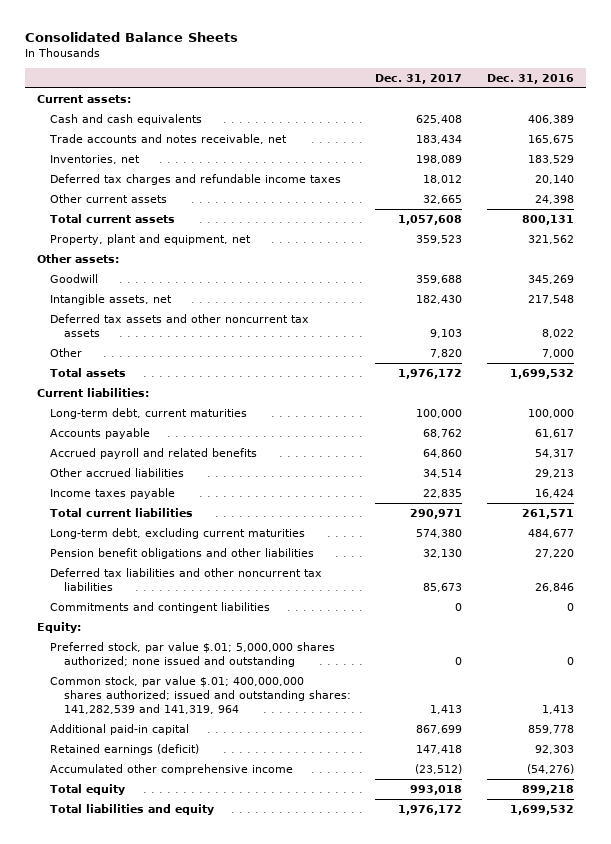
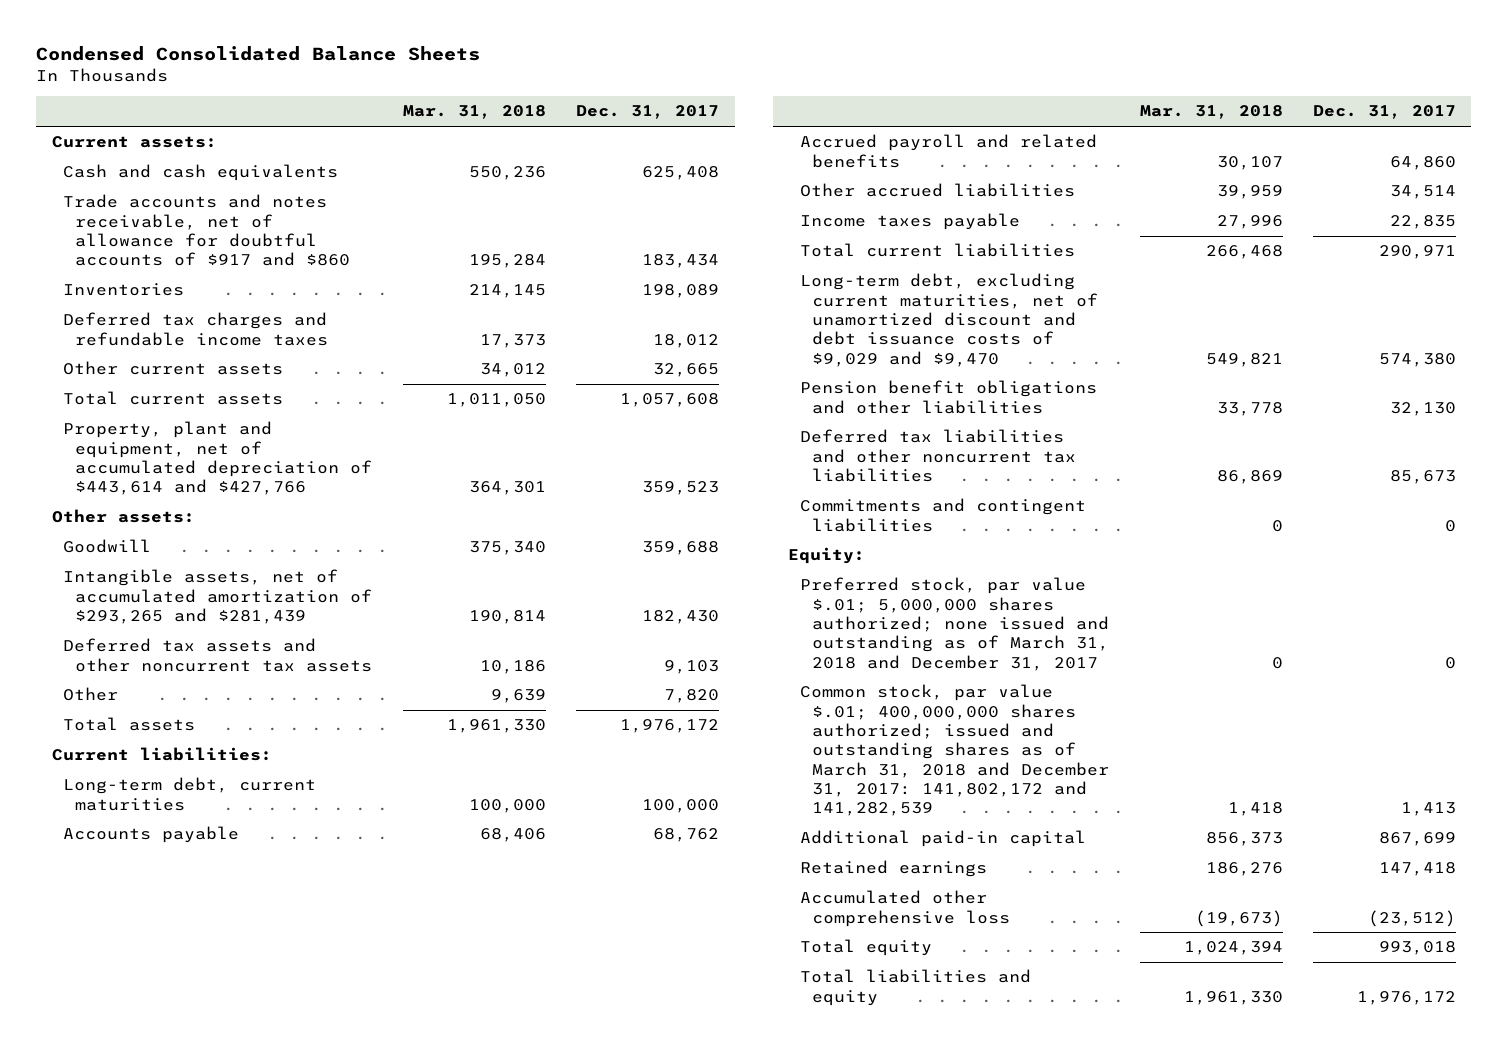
- Consolidated Balance Sheets
+ Condensed Consolidated Balance Sheets
- | Dec. 31, 2017 | Dec. 31, 2016
+ | Mar. 31, 2018 | Dec. 31, 2017
- Trade accounts and notes receivable, net | 183,434 | 165,675
- Inventories, net | 198,089 | 183,529
+ Trade accounts and notes receivable, net of allowance for doubtful accounts of $917 and $860 | 195,284 | 183,434
+ Inventories | 214,145 | 198,089
- Property, plant and equipment, net | 359,523 | 321,562
+ Property, plant and equipment, net of accumulated depreciation of $443,614 and $427,766 | 364,301 | 359,523
- Intangible assets, net | 182,430 | 217,548
+ Intangible assets, net of accumulated amortization of $293,265 and $281,439 | 190,814 | 182,430
- Long-term debt, excluding current maturities | 574,380 | 484,677
+ Long-term debt, excluding current maturities, net of unamortized discount and debt issuance costs of $9,029 and $9,470 | 549,821 | 574,380
- Preferred stock, par value $.01; 5,000,000 shares authorized; none issued and outstanding | 0 | 0
- Common stock, par value $.01; 400,000,000 shares authorized; issued and outstanding shares: 141,282,539 and 141,319, 964 | 1,413 | 1,413
+ Preferred stock, par value $.01; 5,000,000 shares authorized; none issued and outstanding as of March 31, 2018 and December 31, 2017 | 0 | 0
+ Common stock, par value $.01; 400,000,000 shares authorized; issued and outstanding shares as of March 31, 2018 and December 31, 2017: 141,802,172 and 141,282,539 | 1,418 | 1,413
- Retained earnings (deficit) | 147,418 | 92,303
- Accumulated other comprehensive income | (23,512) | (54,276)
+ Retained earnings | 186,276 | 147,418
+ Accumulated other comprehensive loss | (19,673) | (23,512)

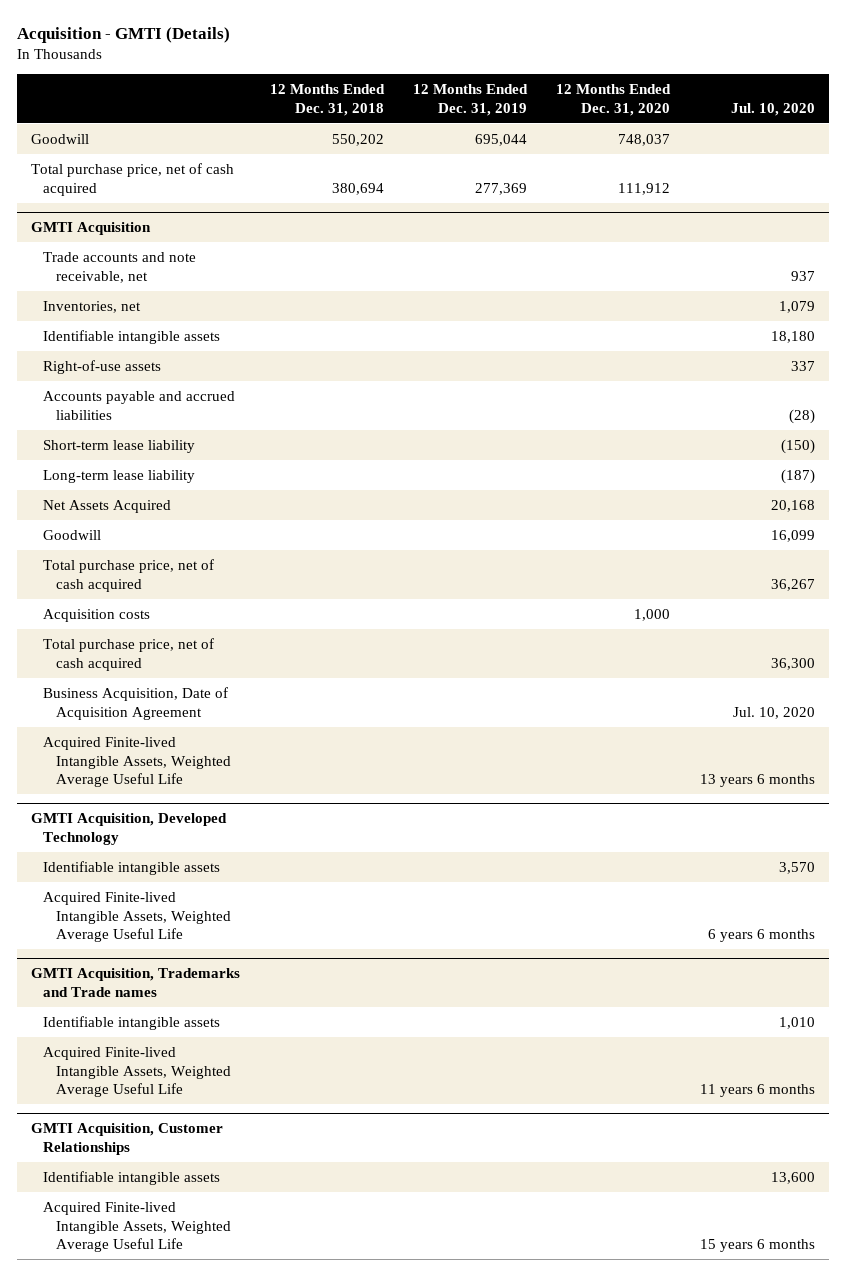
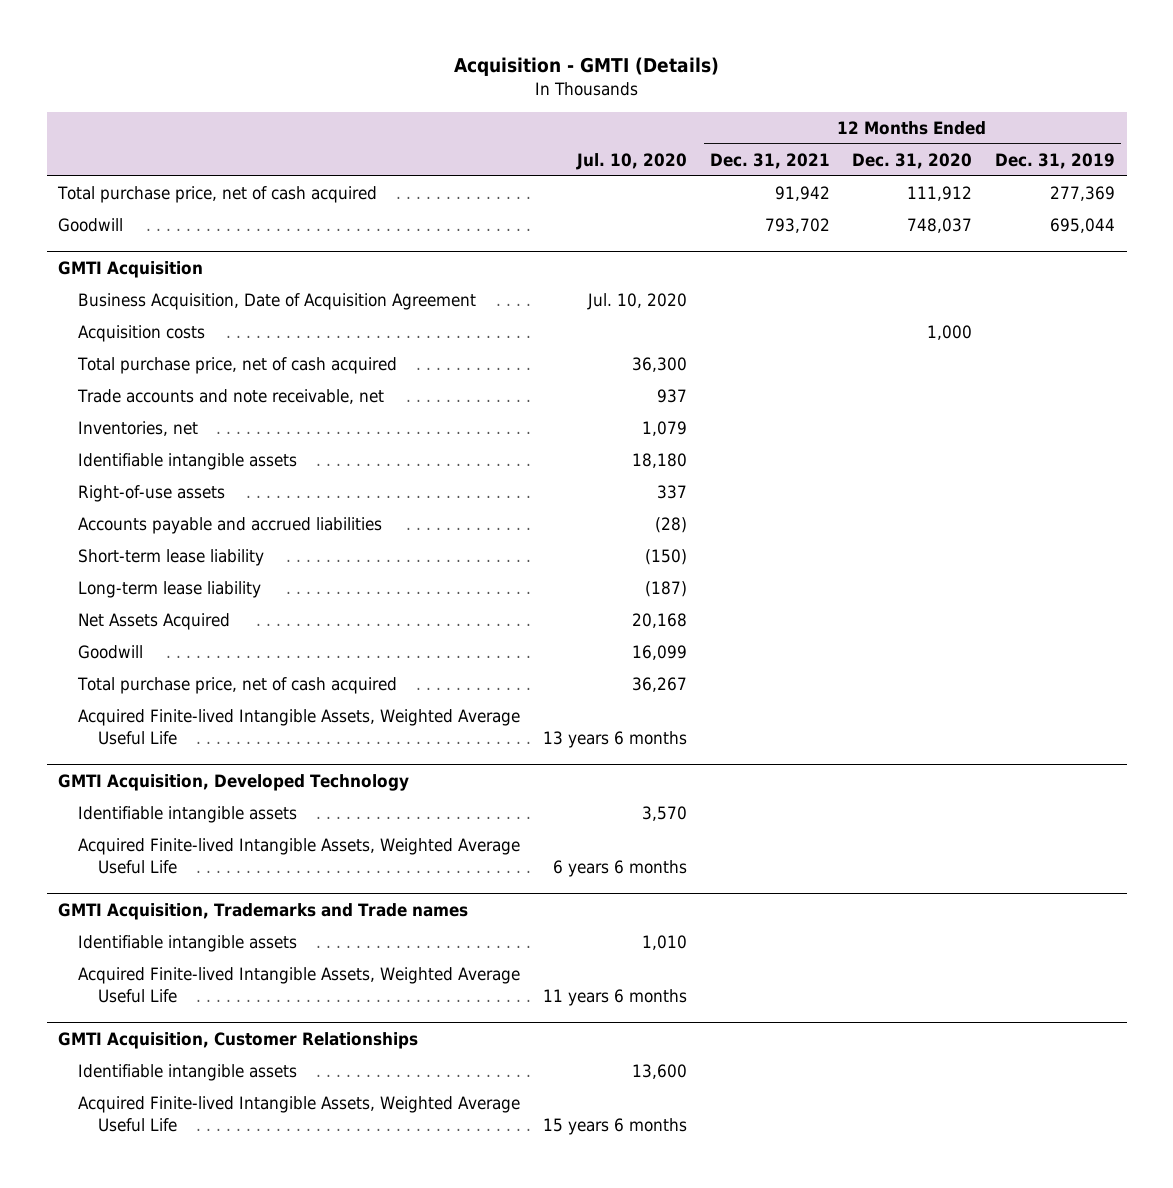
- | 12 Months Ended Dec. 31, 2018 | 12 Months Ended Dec. 31, 2019 | 12 Months Ended Dec. 31, 2020 | Jul. 10, 2020
+ | Jul. 10, 2020 | 12 Months Ended Dec. 31, 2021 | 12 Months Ended Dec. 31, 2020 | 12 Months Ended Dec. 31, 2019
moved down: Goodwill | | 793,702 | 748,037 | 695,044
@ GMTI Acquisition
moved up: Business Acquisition, Date of Acquisition Agreement | Jul. 10, 2020 | | |
moved up: Acquisition costs | | | 1,000 |
moved up: Total purchase price, net of cash acquired | 36,300 | | |

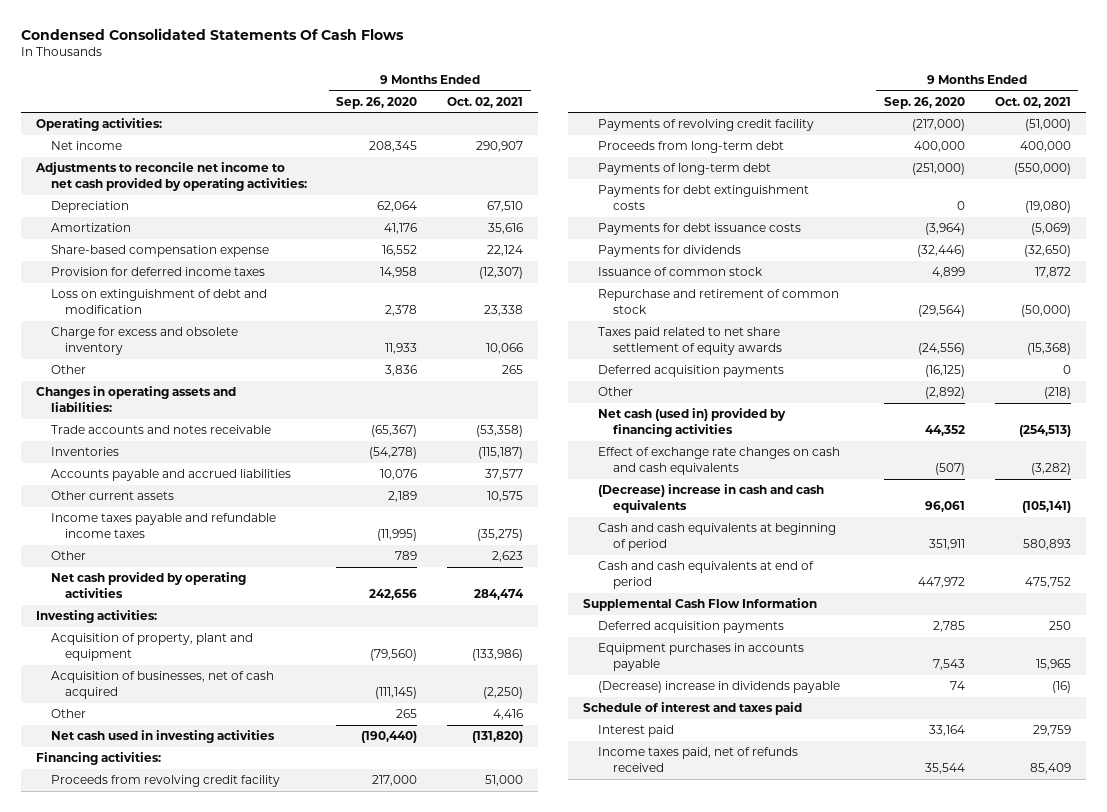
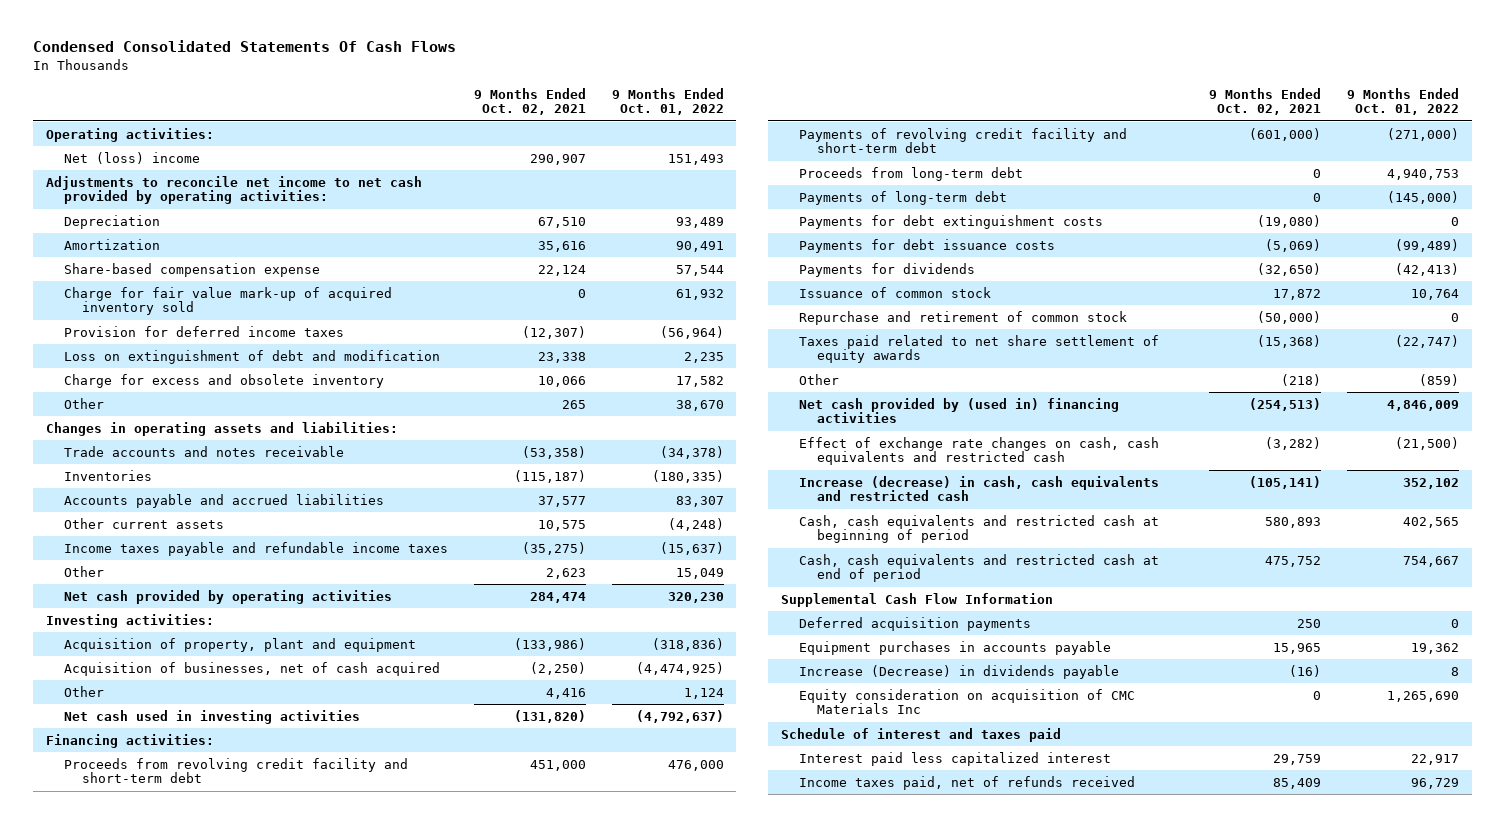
- | 9 Months Ended Sep. 26, 2020 | 9 Months Ended Oct. 02, 2021
+ | 9 Months Ended Oct. 02, 2021 | 9 Months Ended Oct. 01, 2022
- Net income | 208,345 | 290,907
+ Net (loss) income | 290,907 | 151,493
+ Charge for fair value mark-up of acquired inventory sold | 0 | 61,932
- Proceeds from revolving credit facility | 217,000 | 51,000
- Payments of revolving credit facility | (217,000) | (51,000)
- Proceeds from long-term debt | 400,000 | 400,000
- Payments of long-term debt | (251,000) | (550,000)
+ Proceeds from revolving credit facility and short-term debt | 451,000 | 476,000
+ Payments of revolving credit facility and short-term debt | (601,000) | (271,000)
+ Proceeds from long-term debt | 0 | 4,940,753
+ Payments of long-term debt | 0 | (145,000)
- Deferred acquisition payments | (16,125) | 0
- Net cash (used in) provided by financing activities | 44,352 | (254,513)
- Effect of exchange rate changes on cash and cash equivalents | (507) | (3,282)
- (Decrease) increase in cash and cash equivalents | 96,061 | (105,141)
- Cash and cash equivalents at beginning of period | 351,911 | 580,893
- Cash and cash equivalents at end of period | 447,972 | 475,752
+ Net cash provided by (used in) financing activities | (254,513) | 4,846,009
+ Effect of exchange rate changes on cash, cash equivalents and restricted cash | (3,282) | (21,500)
+ Increase (decrease) in cash, cash equivalents and restricted cash | (105,141) | 352,102
+ Cash, cash equivalents and restricted cash at beginning of period | 580,893 | 402,565
+ Cash, cash equivalents and restricted cash at end of period | 475,752 | 754,667
- (Decrease) increase in dividends payable | 74 | (16)
+ Increase (Decrease) in dividends payable | (16) | 8
+ Equity consideration on acquisition of CMC Materials Inc | 0 | 1,265,690
- Interest paid | 33,164 | 29,759
+ Interest paid less capitalized interest | 29,759 | 22,917

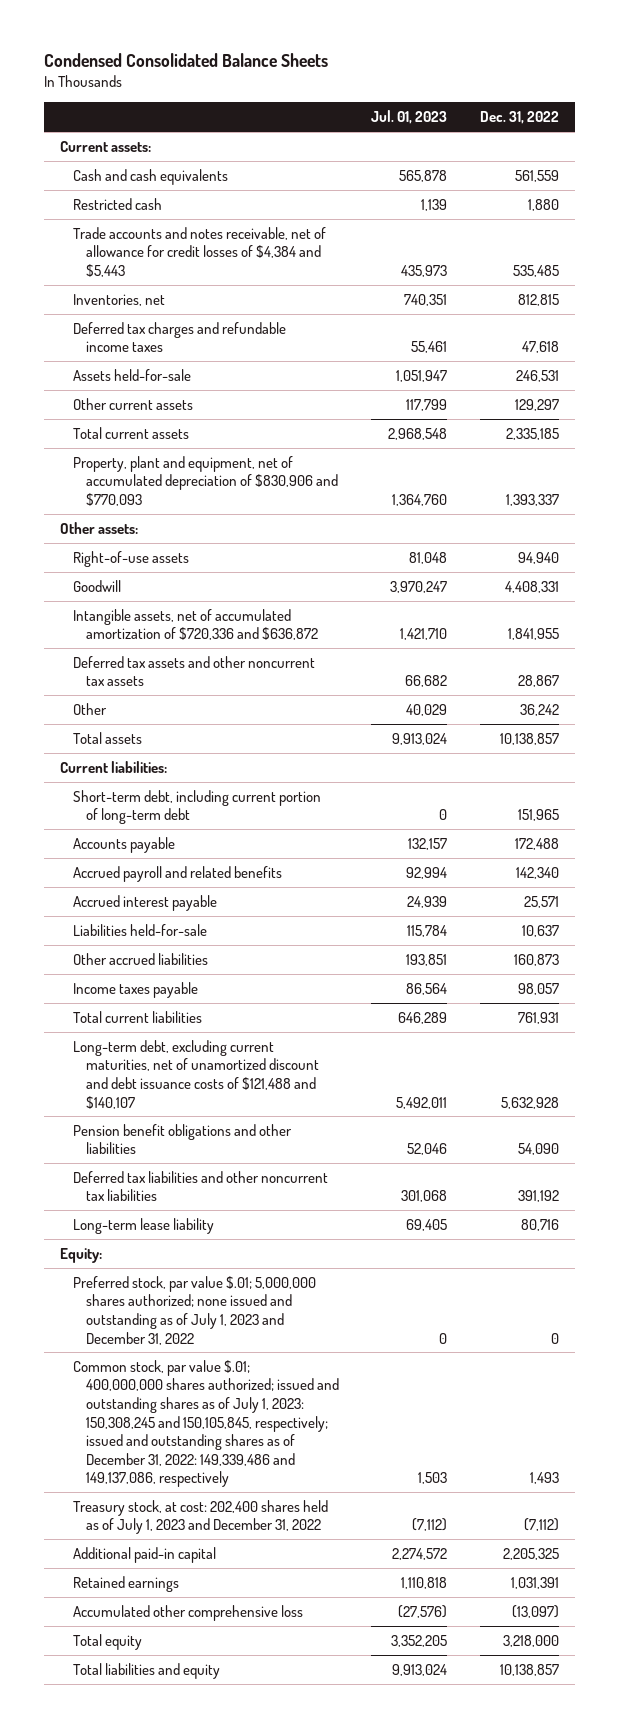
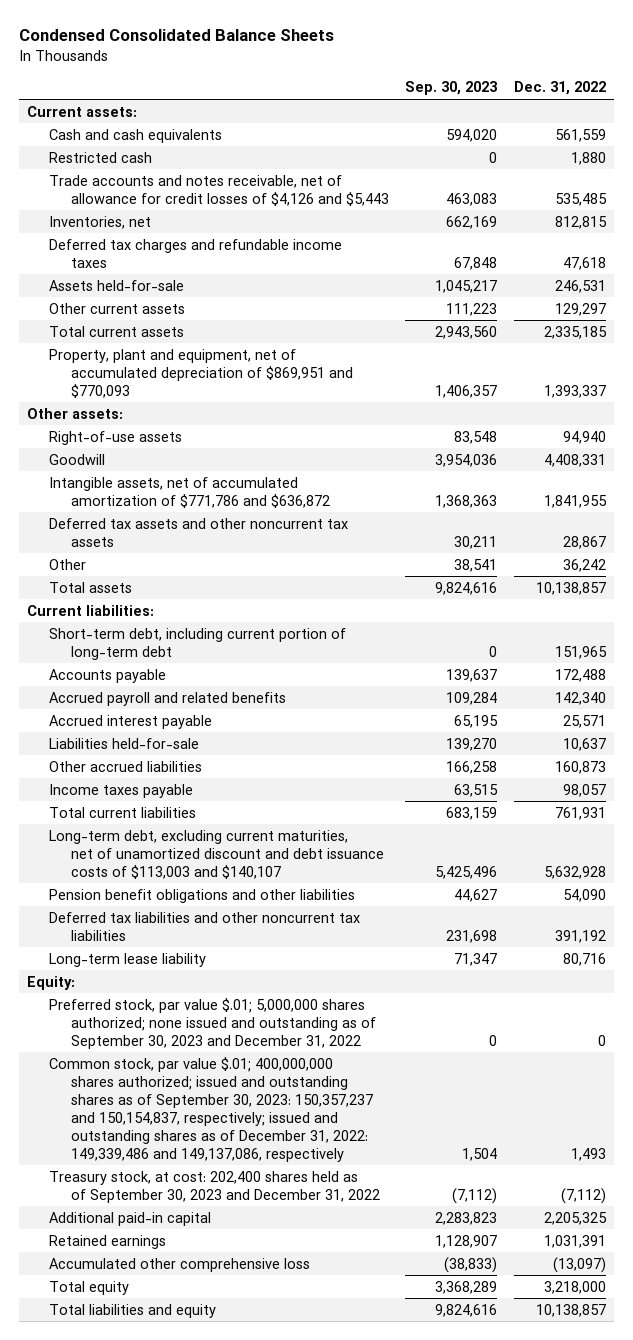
- | Jul. 01, 2023 | Dec. 31, 2022
+ | Sep. 30, 2023 | Dec. 31, 2022
- Trade accounts and notes receivable, net of allowance for credit losses of $4,384 and $5,443 | 435,973 | 535,485
+ Trade accounts and notes receivable, net of allowance for credit losses of $4,126 and $5,443 | 463,083 | 535,485
- Property, plant and equipment, net of accumulated depreciation of $830,906 and $770,093 | 1,364,760 | 1,393,337
+ Property, plant and equipment, net of accumulated depreciation of $869,951 and $770,093 | 1,406,357 | 1,393,337
- Intangible assets, net of accumulated amortization of $720,336 and $636,872 | 1,421,710 | 1,841,955
+ Intangible assets, net of accumulated amortization of $771,786 and $636,872 | 1,368,363 | 1,841,955
- Long-term debt, excluding current maturities, net of unamortized discount and debt issuance costs of $121,488 and $140,107 | 5,492,011 | 5,632,928
+ Long-term debt, excluding current maturities, net of unamortized discount and debt issuance costs of $113,003 and $140,107 | 5,425,496 | 5,632,928
- Preferred stock, par value $.01; 5,000,000 shares authorized; none issued and outstanding as of July 1, 2023 and December 31, 2022 | 0 | 0
- Common stock, par value $.01; 400,000,000 shares authorized; issued and outstanding shares as of July 1, 2023: 150,308,245 and 150,105,845, respectively; issued and outstanding shares as of December 31, 2022: 149,339,486 and 149,137,086, respectively | 1,503 | 1,493
- Treasury stock, at cost: 202,400 shares held as of July 1, 2023 and December 31, 2022 | (7,112) | (7,112)
+ Preferred stock, par value $.01; 5,000,000 shares authorized; none issued and outstanding as of September 30, 2023 and December 31, 2022 | 0 | 0
+ Common stock, par value $.01; 400,000,000 shares authorized; issued and outstanding shares as of September 30, 2023: 150,357,237 and 150,154,837, respectively; issued and outstanding shares as of December 31, 2022: 149,339,486 and 149,137,086, respectively | 1,504 | 1,493
+ Treasury stock, at cost: 202,400 shares held as of September 30, 2023 and December 31, 2022 | (7,112) | (7,112)

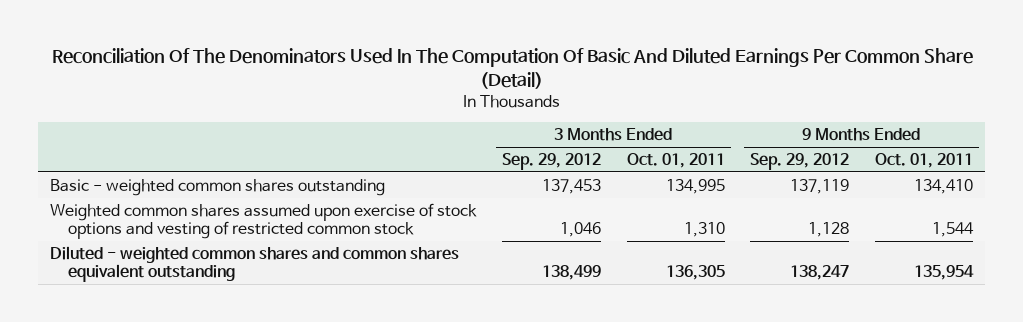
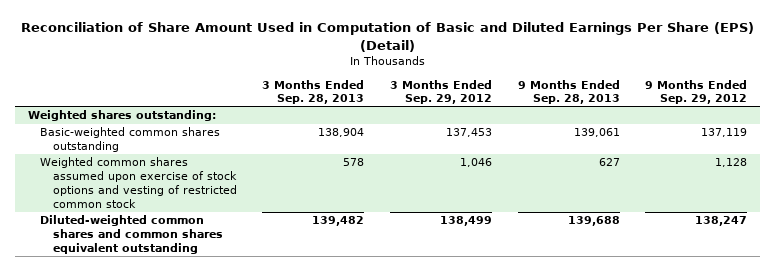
- Reconciliation Of The Denominators Used In The Computation Of Basic And Diluted Earnings Per Common Share (Detail)
+ Reconciliation of Share Amount Used in Computation of Basic and Diluted Earnings Per Share (EPS) (Detail)
- | 3 Months Ended Sep. 29, 2012 | 3 Months Ended Oct. 01, 2011 | 9 Months Ended Sep. 29, 2012 | 9 Months Ended Oct. 01, 2011
+ | 3 Months Ended Sep. 28, 2013 | 3 Months Ended Sep. 29, 2012 | 9 Months Ended Sep. 28, 2013 | 9 Months Ended Sep. 29, 2012
- Basic - weighted common shares outstanding | 137,453 | 134,995 | 137,119 | 134,410
+ Weighted shares outstanding:
+ Basic-weighted common shares outstanding | 138,904 | 137,453 | 139,061 | 137,119
- Diluted - weighted common shares and common shares equivalent outstanding | 138,499 | 136,305 | 138,247 | 135,954
+ Diluted-weighted common shares and common shares equivalent outstanding | 139,482 | 138,499 | 139,688 | 138,247

